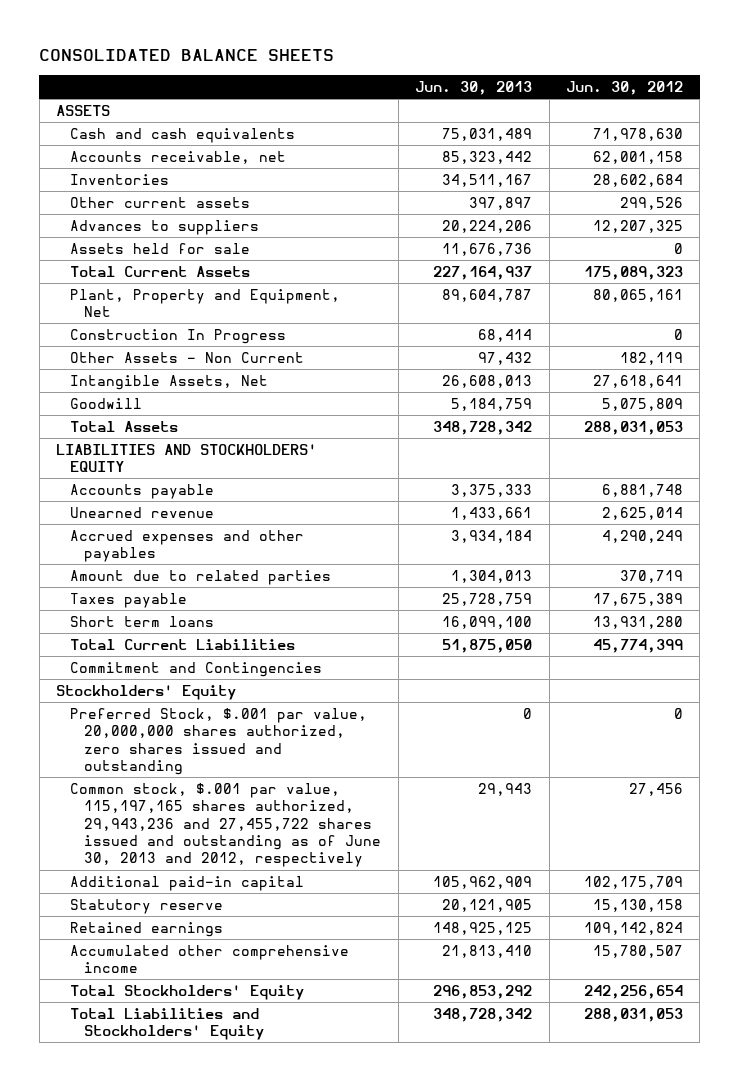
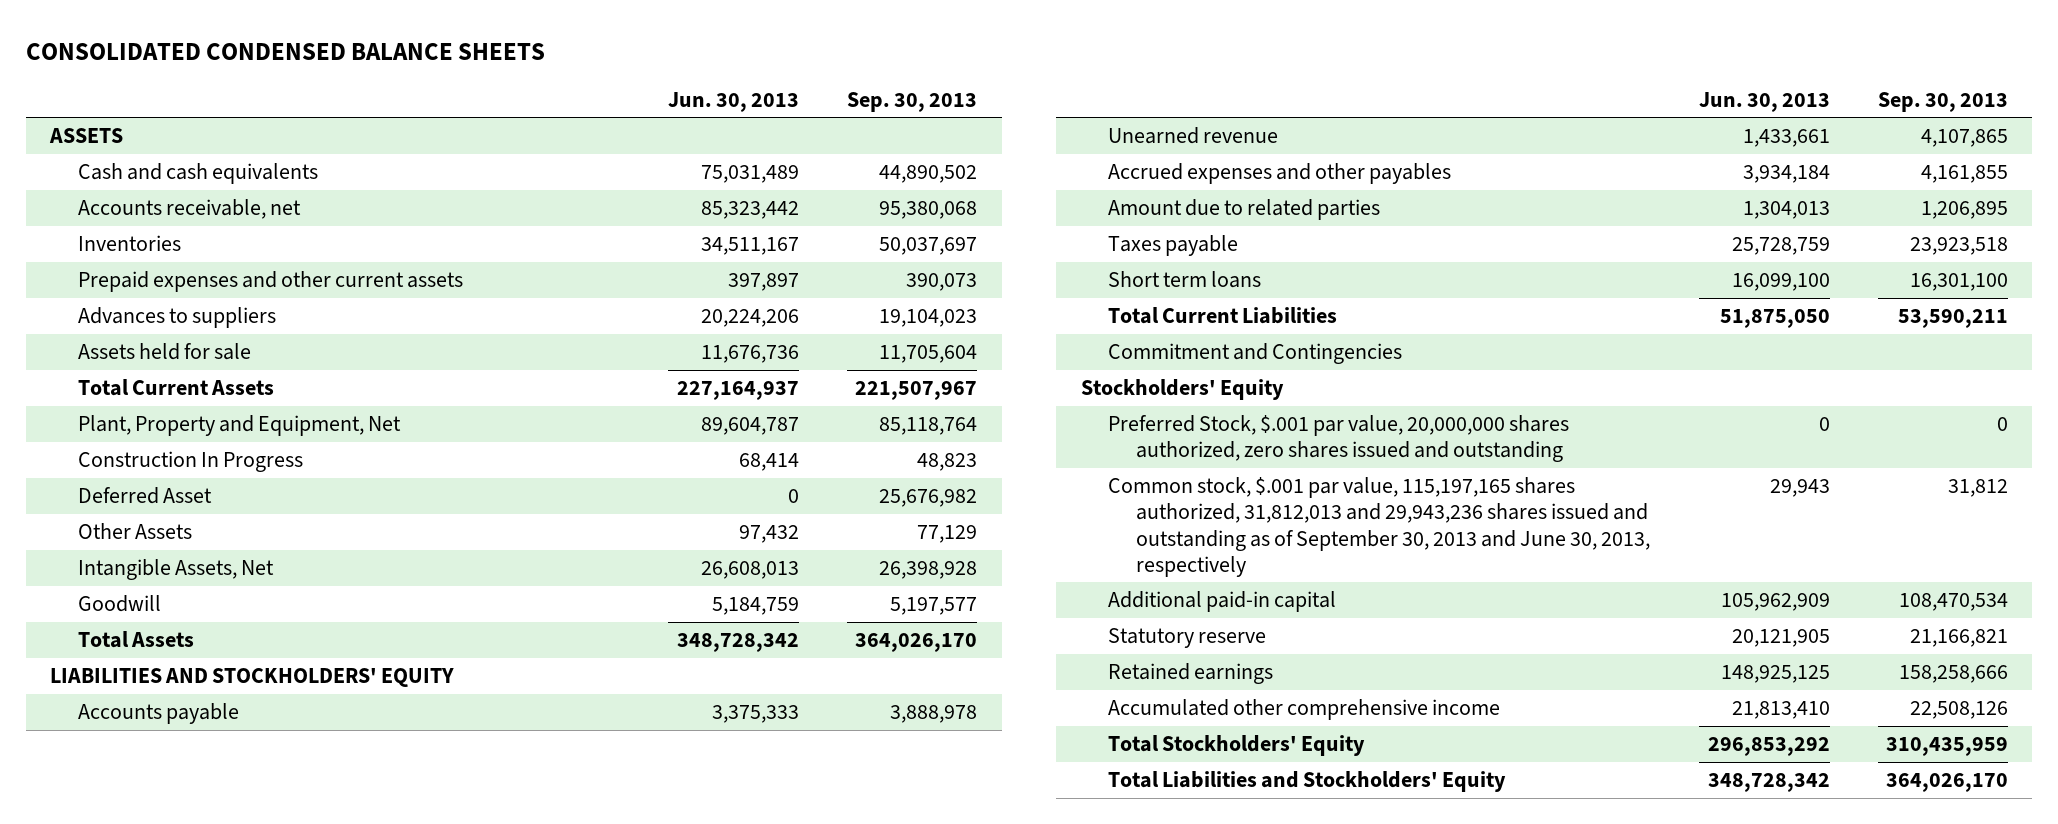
- CONSOLIDATED BALANCE SHEETS
+ CONSOLIDATED CONDENSED BALANCE SHEETS
- | Jun. 30, 2013 | Jun. 30, 2012
+ | Jun. 30, 2013 | Sep. 30, 2013
- Other current assets | 397,897 | 299,526
+ Prepaid expenses and other current assets | 397,897 | 390,073
- Other Assets - Non Current | 97,432 | 182,119
+ Deferred Asset | 0 | 25,676,982
+ Other Assets | 97,432 | 77,129
- Common stock, $.001 par value, 115,197,165 shares authorized, 29,943,236 and 27,455,722 shares issued and outstanding as of June 30, 2013 and 2012, respectively | 29,943 | 27,456
+ Common stock, $.001 par value, 115,197,165 shares authorized, 31,812,013 and 29,943,236 shares issued and outstanding as of September 30, 2013 and June 30, 2013, respectively | 29,943 | 31,812

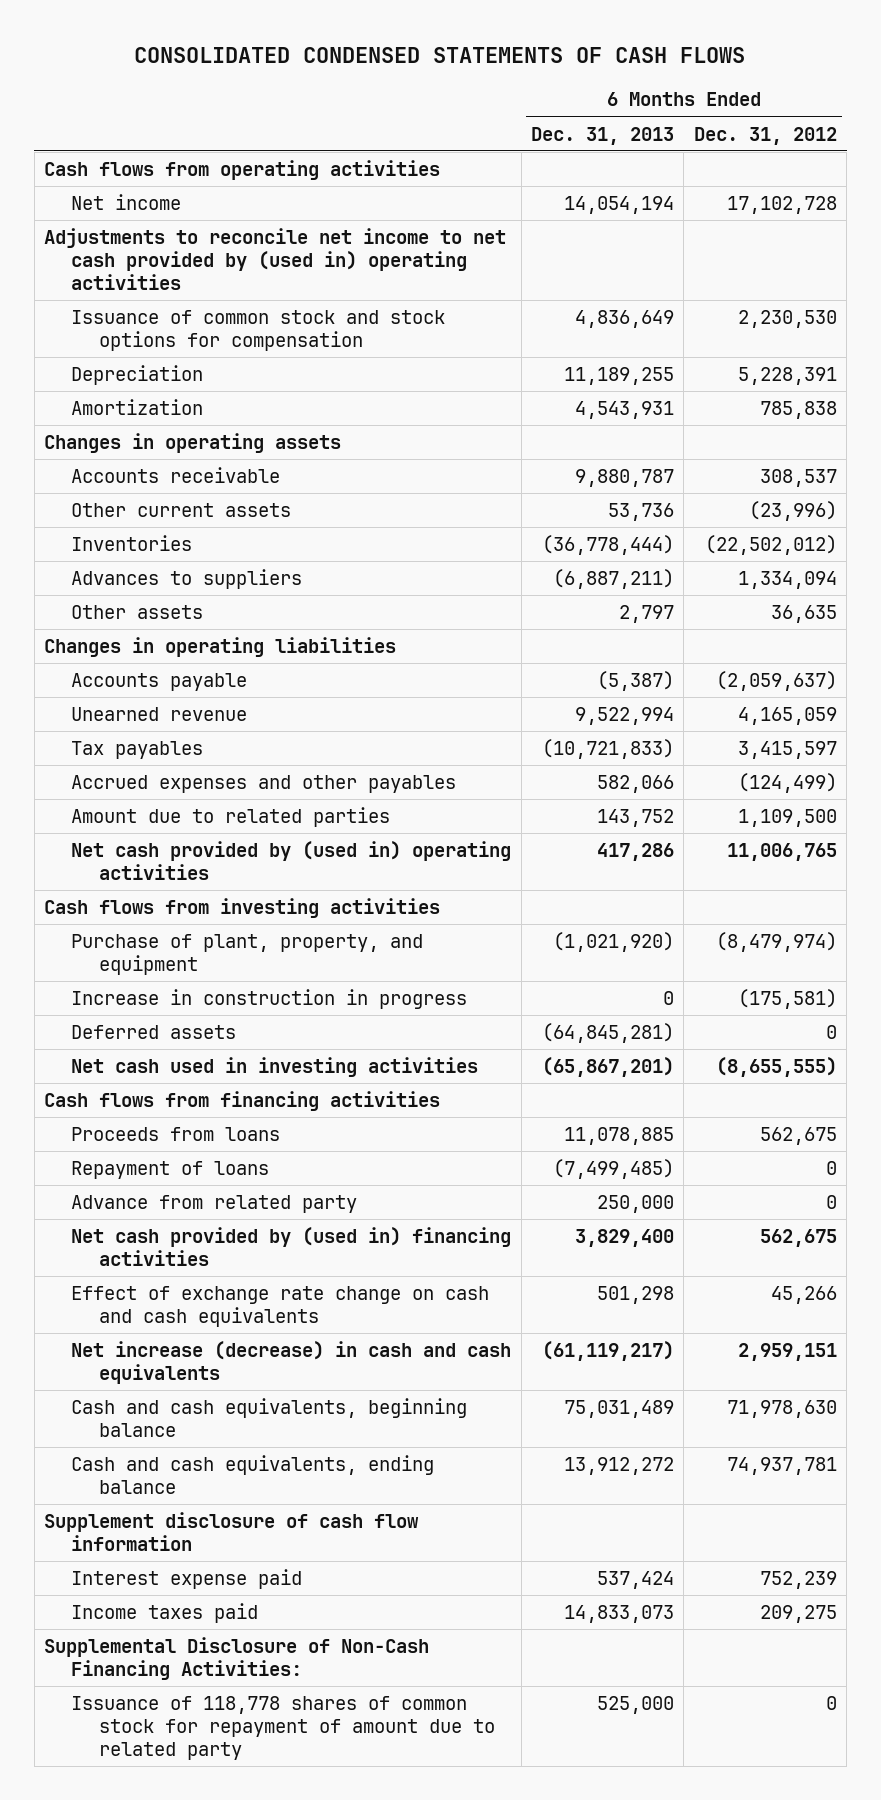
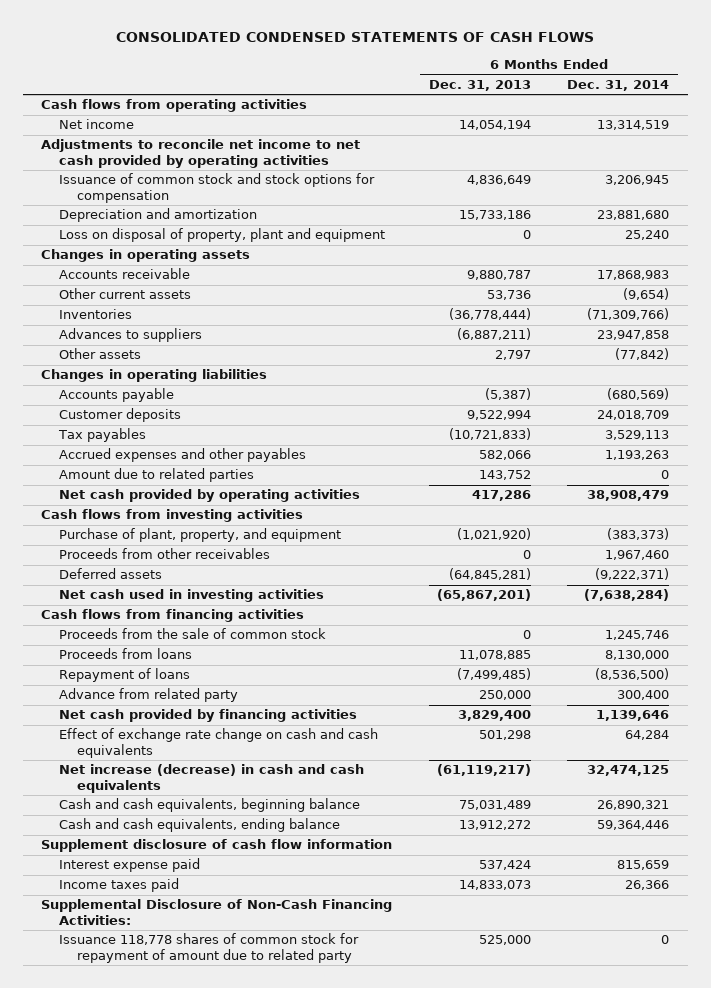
- | 6 Months Ended Dec. 31, 2013 | 6 Months Ended Dec. 31, 2012
+ | 6 Months Ended Dec. 31, 2013 | 6 Months Ended Dec. 31, 2014
- Adjustments to reconcile net income to net cash provided by (used in) operating activities
+ Adjustments to reconcile net income to net cash provided by operating activities
- Depreciation | 11,189,255 | 5,228,391
- Amortization | 4,543,931 | 785,838
+ Depreciation and amortization | 15,733,186 | 23,881,680
+ Loss on disposal of property, plant and equipment | 0 | 25,240
- Unearned revenue | 9,522,994 | 4,165,059
+ Customer deposits | 9,522,994 | 24,018,709
- Net cash provided by (used in) operating activities | 417,286 | 11,006,765
+ Net cash provided by operating activities | 417,286 | 38,908,479
- Increase in construction in progress | 0 | (175,581)
+ Proceeds from other receivables | 0 | 1,967,460
+ Proceeds from the sale of common stock | 0 | 1,245,746
- Net cash provided by (used in) financing activities | 3,829,400 | 562,675
+ Net cash provided by financing activities | 3,829,400 | 1,139,646
- Issuance of 118,778 shares of common stock for repayment of amount due to related party | 525,000 | 0
+ Issuance 118,778 shares of common stock for repayment of amount due to related party | 525,000 | 0

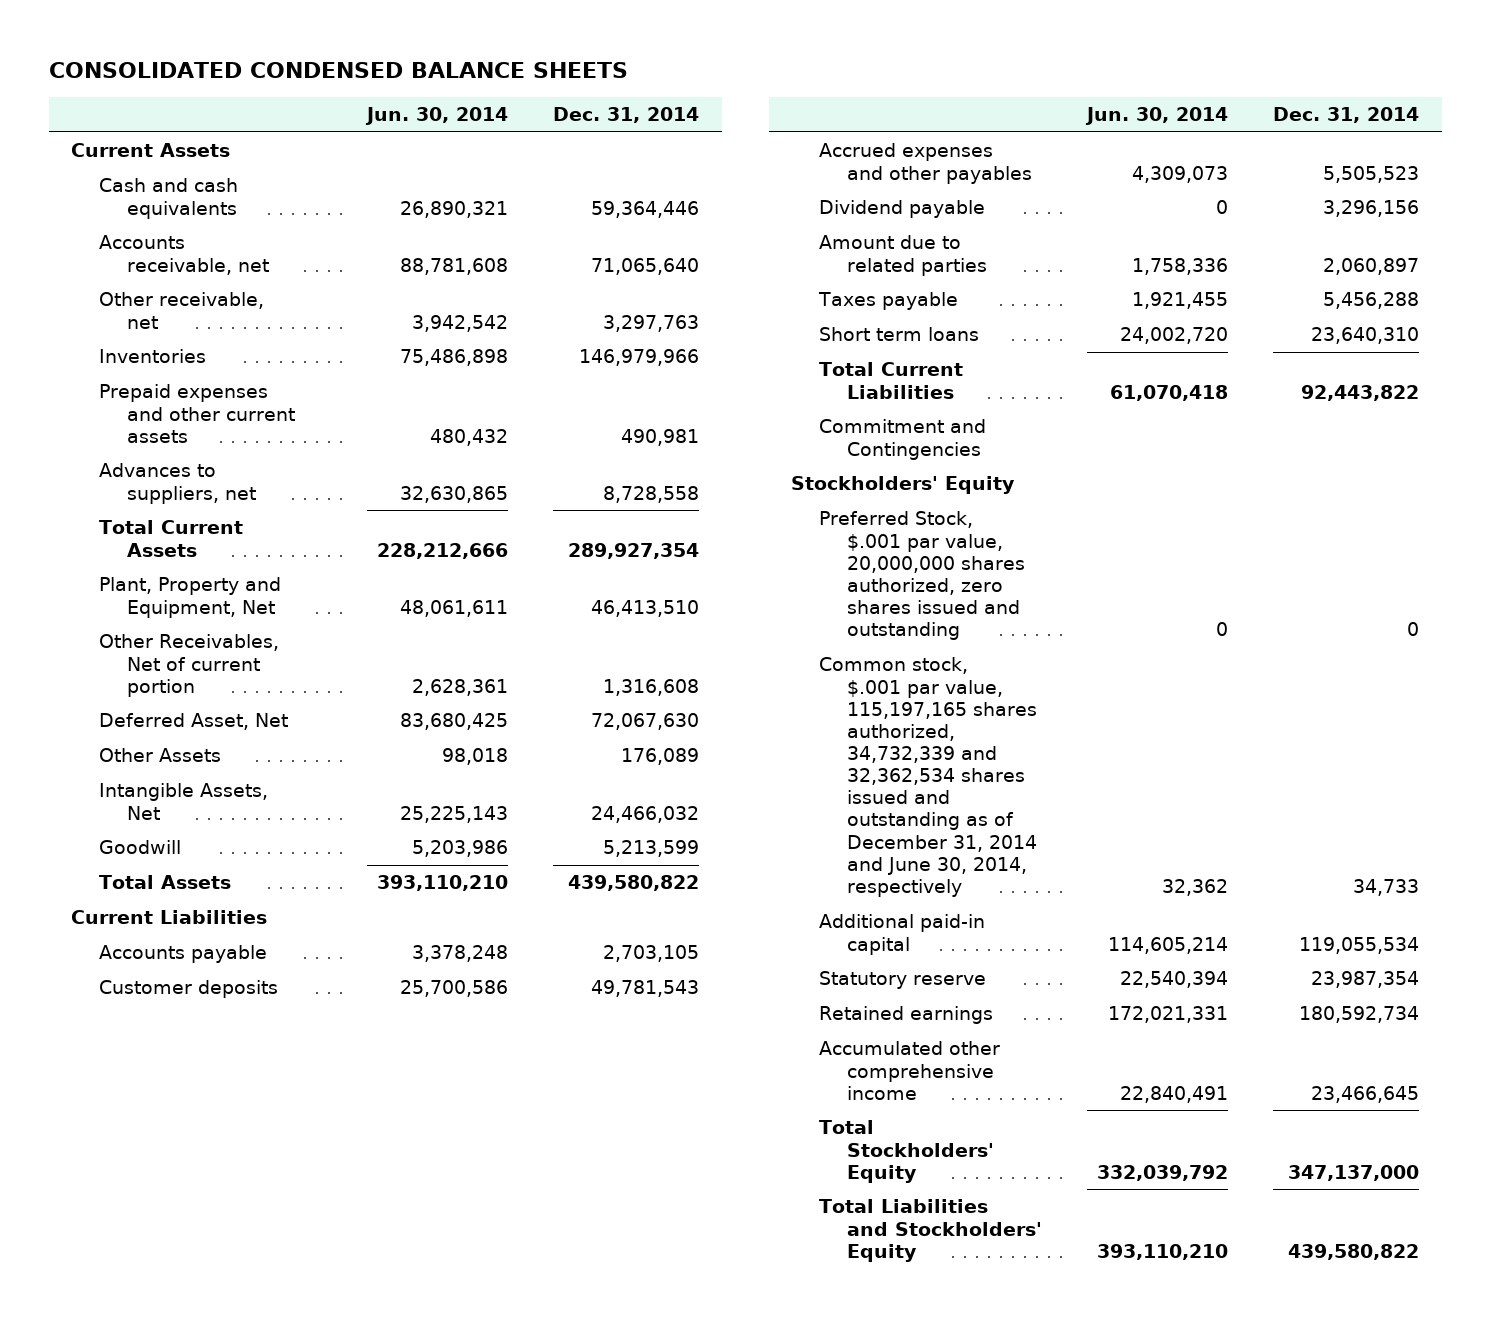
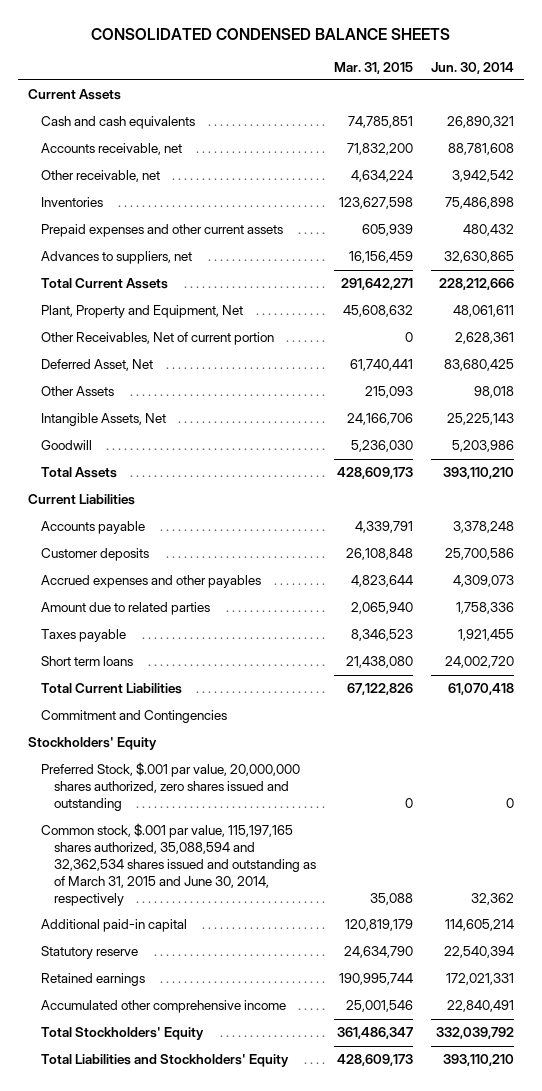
- | Jun. 30, 2014 | Dec. 31, 2014
+ | Mar. 31, 2015 | Jun. 30, 2014
- Dividend payable | 0 | 3,296,156
- Common stock, $.001 par value, 115,197,165 shares authorized, 34,732,339 and 32,362,534 shares issued and outstanding as of December 31, 2014 and June 30, 2014, respectively | 32,362 | 34,733
+ Common stock, $.001 par value, 115,197,165 shares authorized, 35,088,594 and 32,362,534 shares issued and outstanding as of March 31, 2015 and June 30, 2014, respectively | 35,088 | 32,362

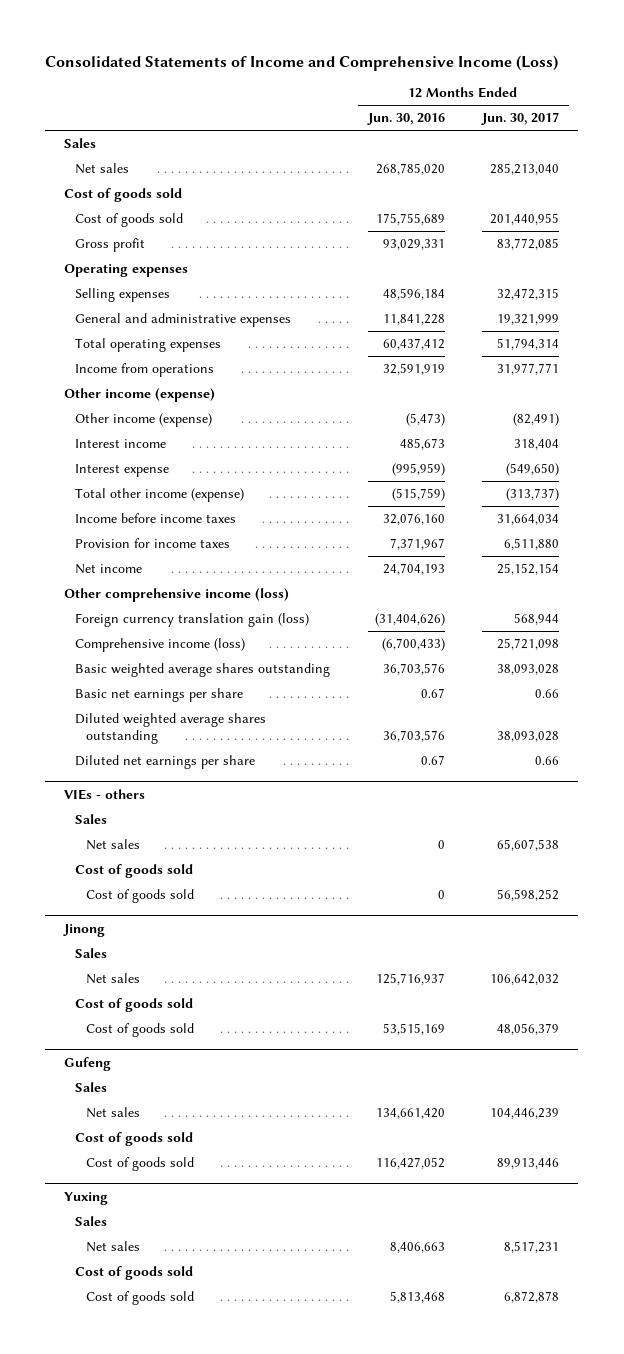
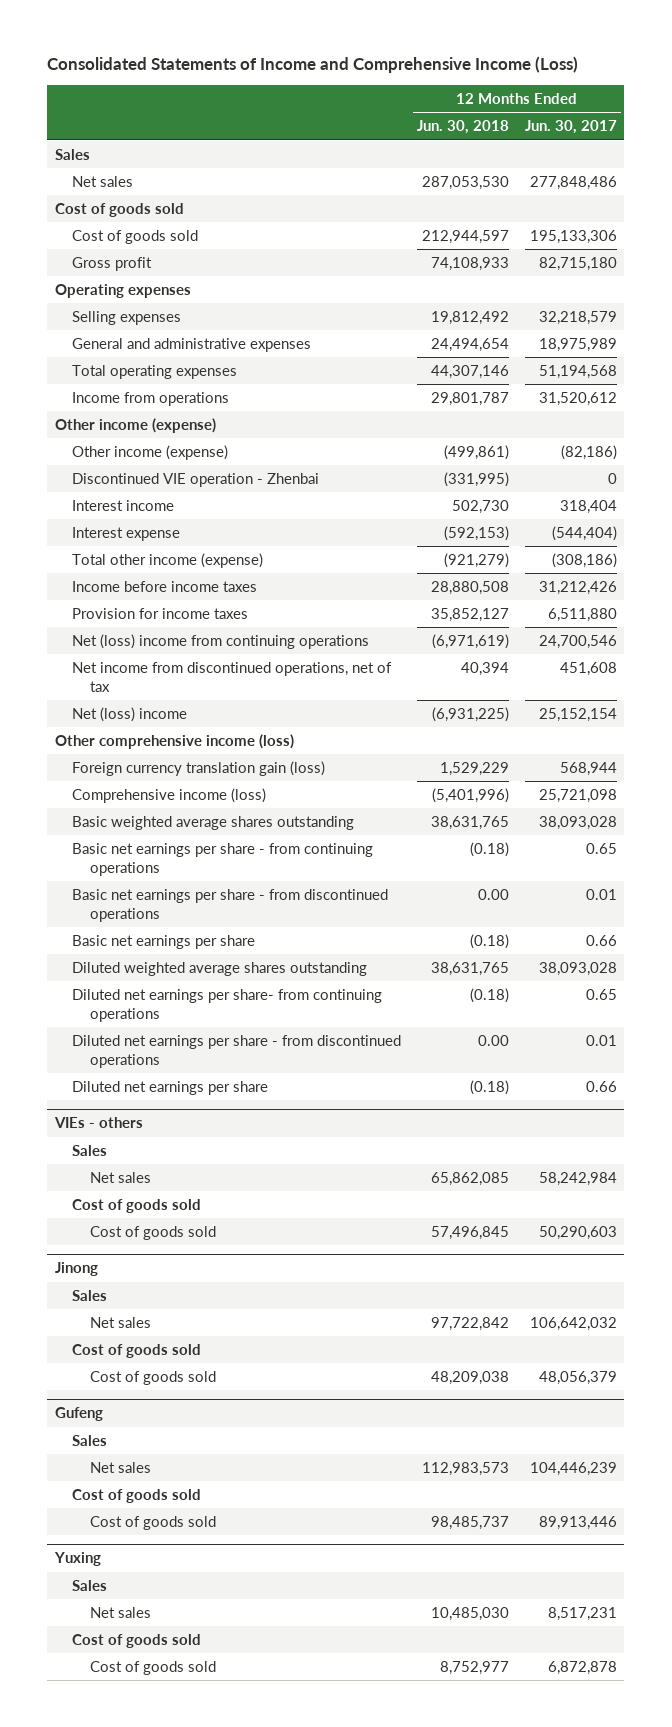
- | 12 Months Ended Jun. 30, 2016 | 12 Months Ended Jun. 30, 2017
+ | 12 Months Ended Jun. 30, 2018 | 12 Months Ended Jun. 30, 2017
- Net sales | 268,785,020 | 285,213,040
+ Net sales | 287,053,530 | 277,848,486
- Cost of goods sold | 175,755,689 | 201,440,955
- Gross profit | 93,029,331 | 83,772,085
+ Cost of goods sold | 212,944,597 | 195,133,306
+ Gross profit | 74,108,933 | 82,715,180
- Selling expenses | 48,596,184 | 32,472,315
- General and administrative expenses | 11,841,228 | 19,321,999
- Total operating expenses | 60,437,412 | 51,794,314
- Income from operations | 32,591,919 | 31,977,771
+ Selling expenses | 19,812,492 | 32,218,579
+ General and administrative expenses | 24,494,654 | 18,975,989
+ Total operating expenses | 44,307,146 | 51,194,568
+ Income from operations | 29,801,787 | 31,520,612
- Other income (expense) | (5,473) | (82,491)
+ Other income (expense) | (499,861) | (82,186)
+ Discontinued VIE operation - Zhenbai | (331,995) | 0
- Interest expense | (995,959) | (549,650)
- Total other income (expense) | (515,759) | (313,737)
- Income before income taxes | 32,076,160 | 31,664,034
+ Interest expense | (592,153) | (544,404)
+ Total other income (expense) | (921,279) | (308,186)
+ Income before income taxes | 28,880,508 | 31,212,426
- Net income | 24,704,193 | 25,152,154
+ Net (loss) income from continuing operations | (6,971,619) | 24,700,546
+ Net income from discontinued operations, net of tax | 40,394 | 451,608
+ Net (loss) income | (6,931,225) | 25,152,154
+ Basic net earnings per share - from continuing operations | (0.18) | 0.65
+ Basic net earnings per share - from discontinued operations | 0.00 | 0.01
+ Diluted net earnings per share- from continuing operations | (0.18) | 0.65
+ Diluted net earnings per share - from discontinued operations | 0.00 | 0.01
@ VIEs - others
- Net sales | 0 | 65,607,538
+ Net sales | 65,862,085 | 58,242,984
- Cost of goods sold | 0 | 56,598,252
+ Cost of goods sold | 57,496,845 | 50,290,603

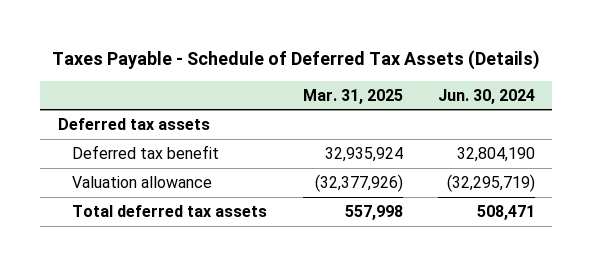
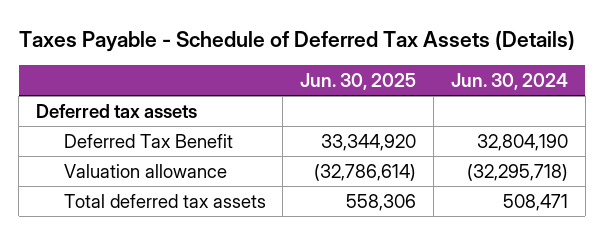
- | Mar. 31, 2025 | Jun. 30, 2024
+ | Jun. 30, 2025 | Jun. 30, 2024
- Deferred tax benefit | 32,935,924 | 32,804,190
- Valuation allowance | (32,377,926) | (32,295,719)
+ Deferred Tax Benefit | 33,344,920 | 32,804,190
+ Valuation allowance | (32,786,614) | (32,295,718)

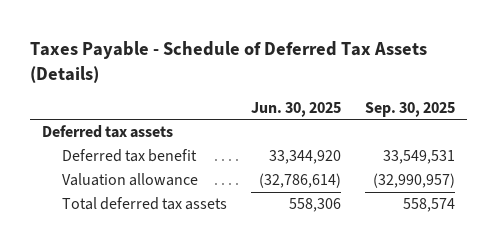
- | Jun. 30, 2025 | Jun. 30, 2024
+ | Jun. 30, 2025 | Sep. 30, 2025
- Deferred Tax Benefit | 33,344,920 | 32,804,190
+ Deferred tax benefit | 33,344,920 | 33,549,531

